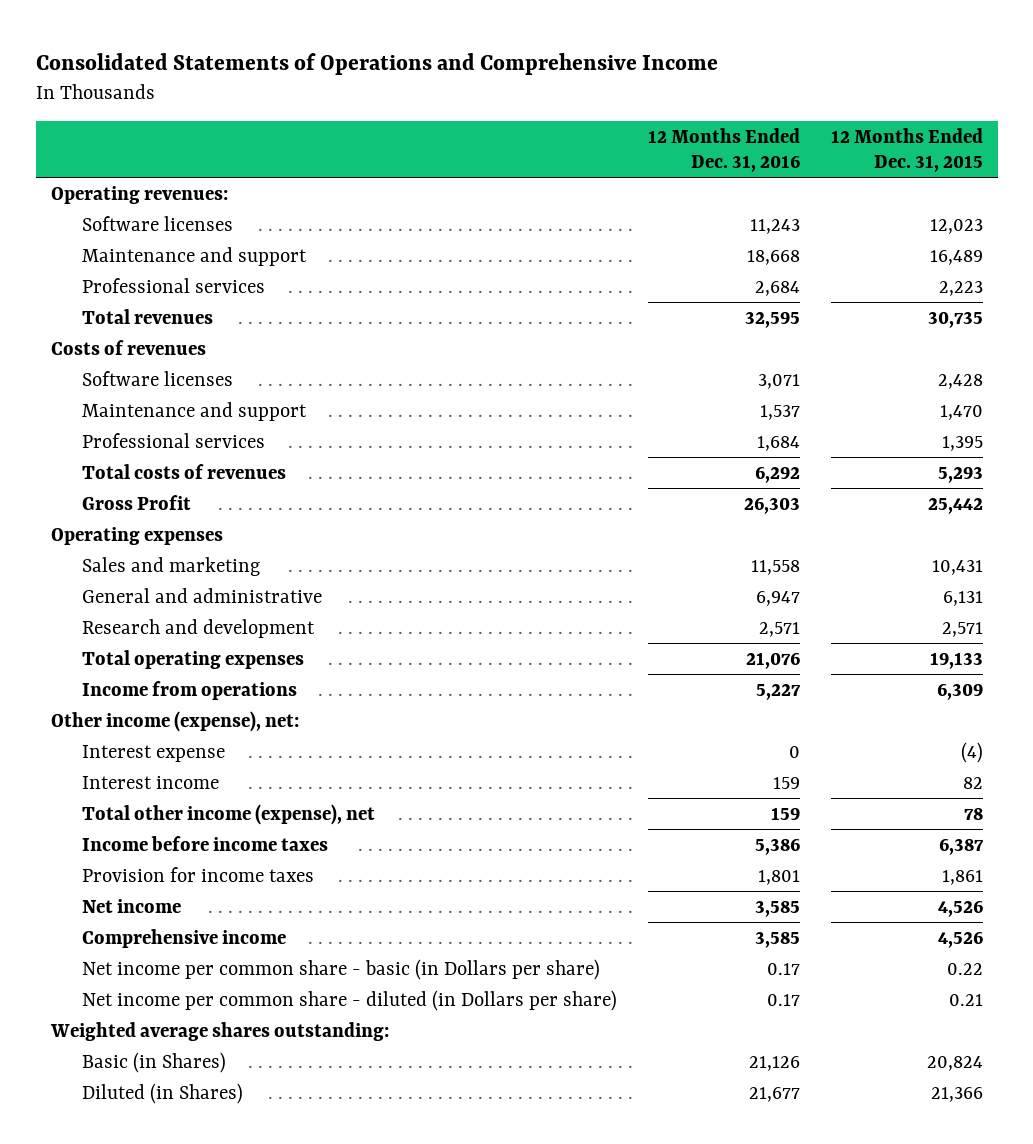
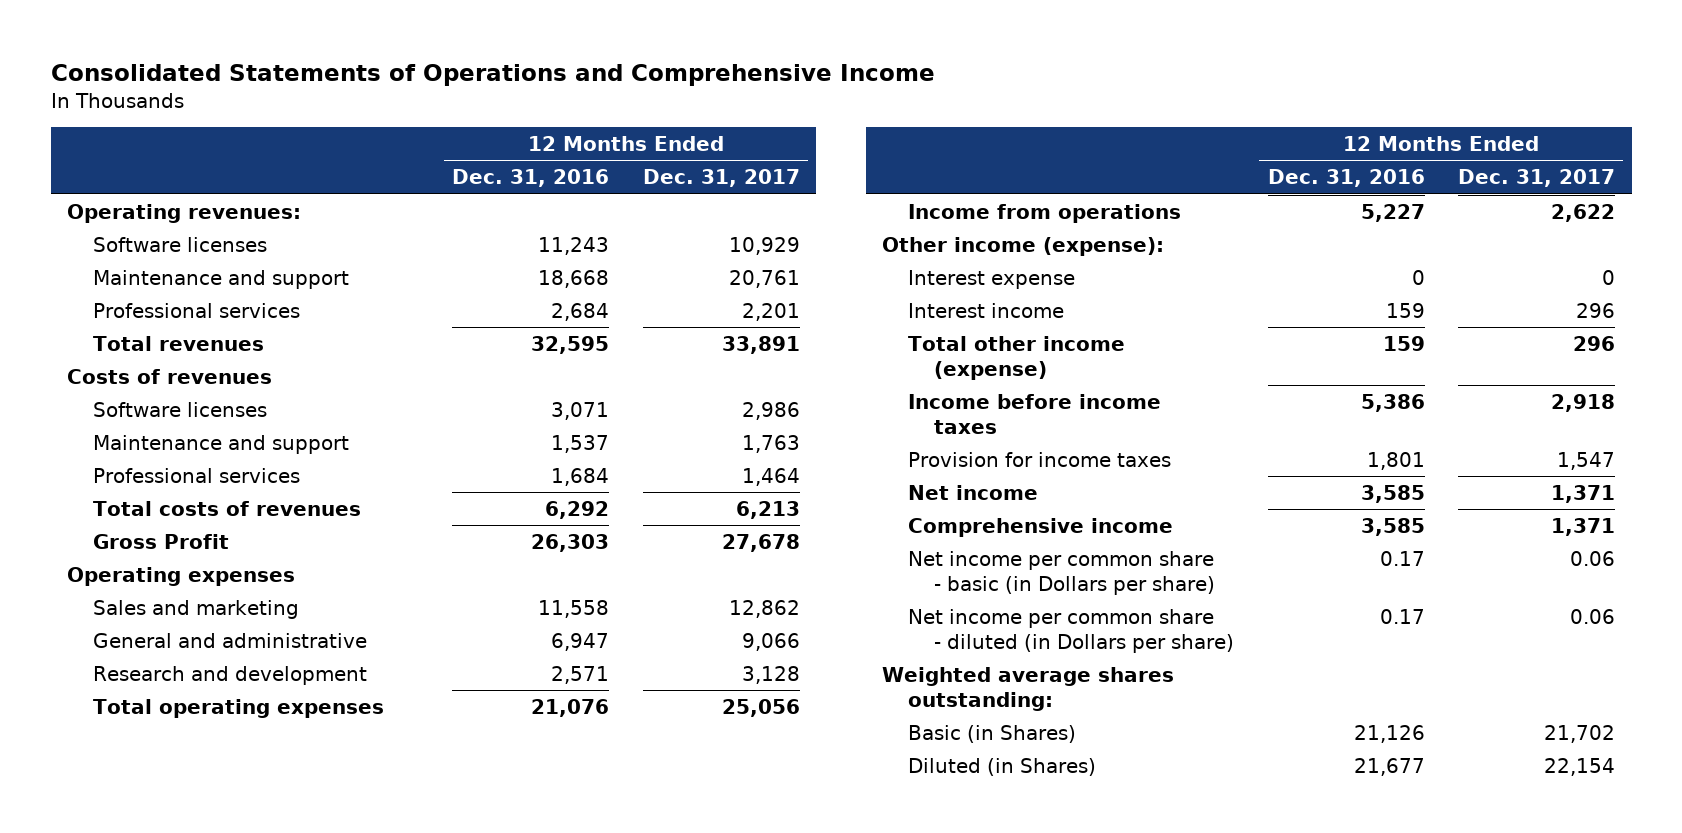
- | 12 Months Ended Dec. 31, 2016 | 12 Months Ended Dec. 31, 2015
+ | 12 Months Ended Dec. 31, 2016 | 12 Months Ended Dec. 31, 2017
- Other income (expense), net:
+ Other income (expense):
- Total other income (expense), net | 159 | 78
+ Total other income (expense) | 159 | 296

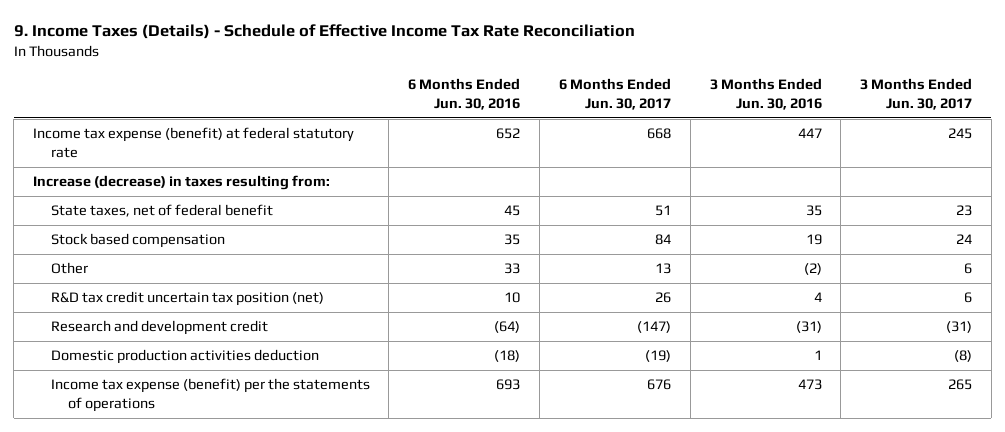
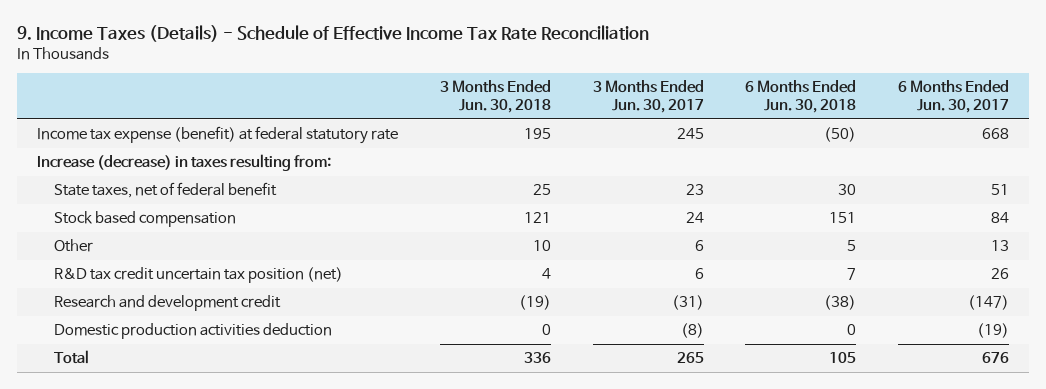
- | 6 Months Ended Jun. 30, 2016 | 6 Months Ended Jun. 30, 2017 | 3 Months Ended Jun. 30, 2016 | 3 Months Ended Jun. 30, 2017
+ | 3 Months Ended Jun. 30, 2018 | 3 Months Ended Jun. 30, 2017 | 6 Months Ended Jun. 30, 2018 | 6 Months Ended Jun. 30, 2017
- Income tax expense (benefit) per the statements of operations | 693 | 676 | 473 | 265
+ Total | 336 | 265 | 105 | 676

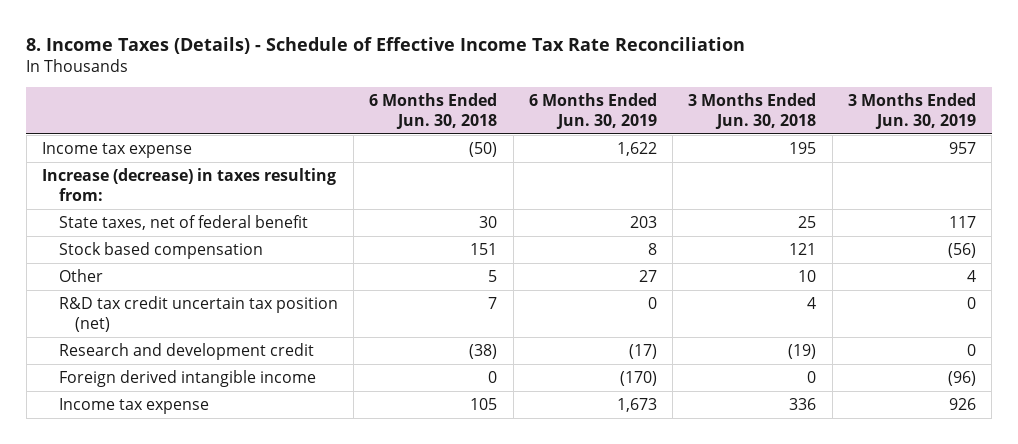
- 9. Income Taxes (Details) - Schedule of Effective Income Tax Rate Reconciliation
+ 8. Income Taxes (Details) - Schedule of Effective Income Tax Rate Reconciliation
- | 3 Months Ended Jun. 30, 2018 | 3 Months Ended Jun. 30, 2017 | 6 Months Ended Jun. 30, 2018 | 6 Months Ended Jun. 30, 2017
+ | 6 Months Ended Jun. 30, 2018 | 6 Months Ended Jun. 30, 2019 | 3 Months Ended Jun. 30, 2018 | 3 Months Ended Jun. 30, 2019
- Income tax expense (benefit) at federal statutory rate | 195 | 245 | (50) | 668
+ Income tax expense | (50) | 1,622 | 195 | 957
- Domestic production activities deduction | 0 | (8) | 0 | (19)
- Total | 336 | 265 | 105 | 676
+ Foreign derived intangible income | 0 | (170) | 0 | (96)
+ Income tax expense | 105 | 1,673 | 336 | 926

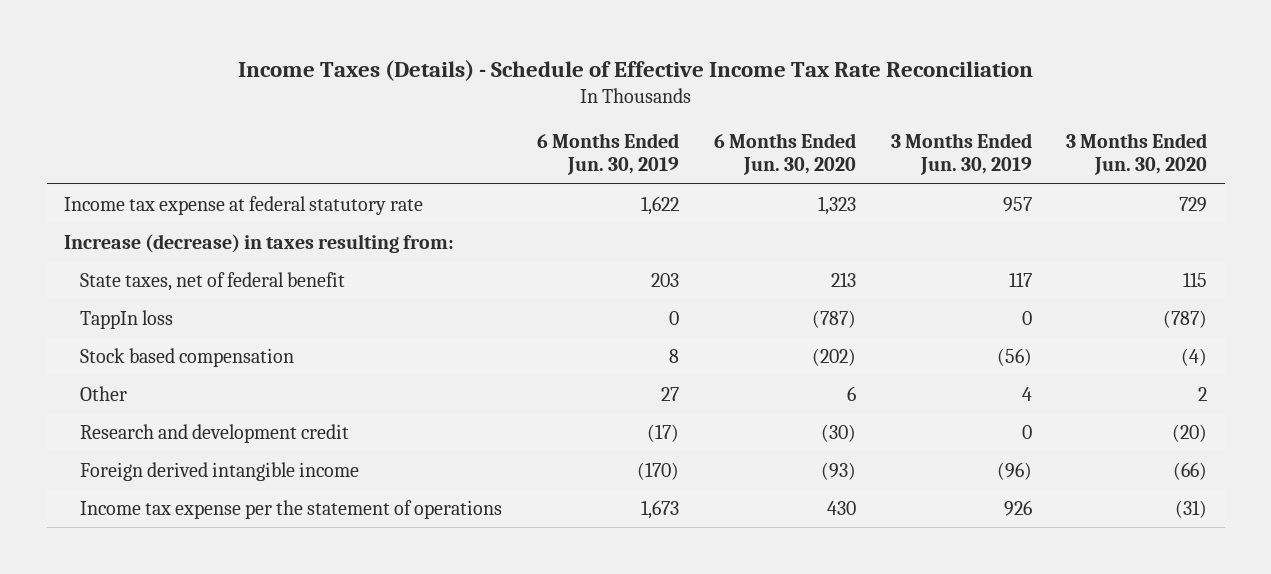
- 8. Income Taxes (Details) - Schedule of Effective Income Tax Rate Reconciliation
+ Income Taxes (Details) - Schedule of Effective Income Tax Rate Reconciliation
- | 6 Months Ended Jun. 30, 2018 | 6 Months Ended Jun. 30, 2019 | 3 Months Ended Jun. 30, 2018 | 3 Months Ended Jun. 30, 2019
+ | 6 Months Ended Jun. 30, 2019 | 6 Months Ended Jun. 30, 2020 | 3 Months Ended Jun. 30, 2019 | 3 Months Ended Jun. 30, 2020
- Income tax expense | (50) | 1,622 | 195 | 957
+ Income tax expense at federal statutory rate | 1,622 | 1,323 | 957 | 729
+ TappIn loss | 0 | (787) | 0 | (787)
- R&D tax credit uncertain tax position (net) | 7 | 0 | 4 | 0
- Income tax expense | 105 | 1,673 | 336 | 926
+ Income tax expense per the statement of operations | 1,673 | 430 | 926 | (31)

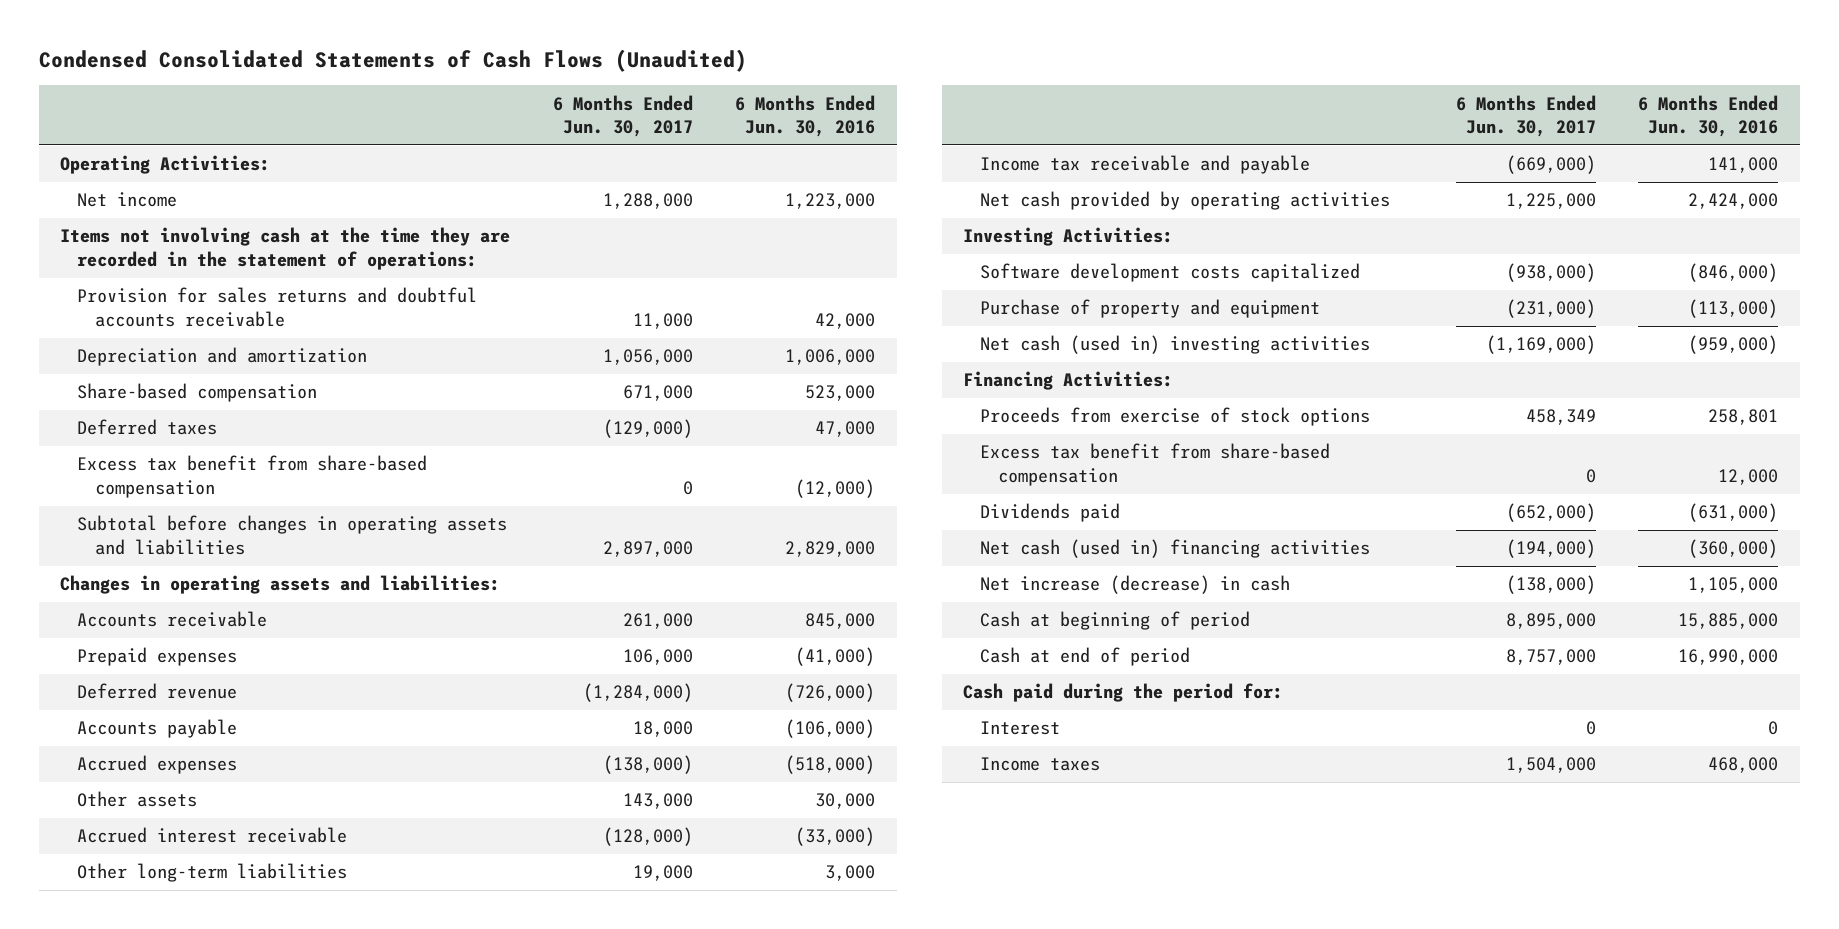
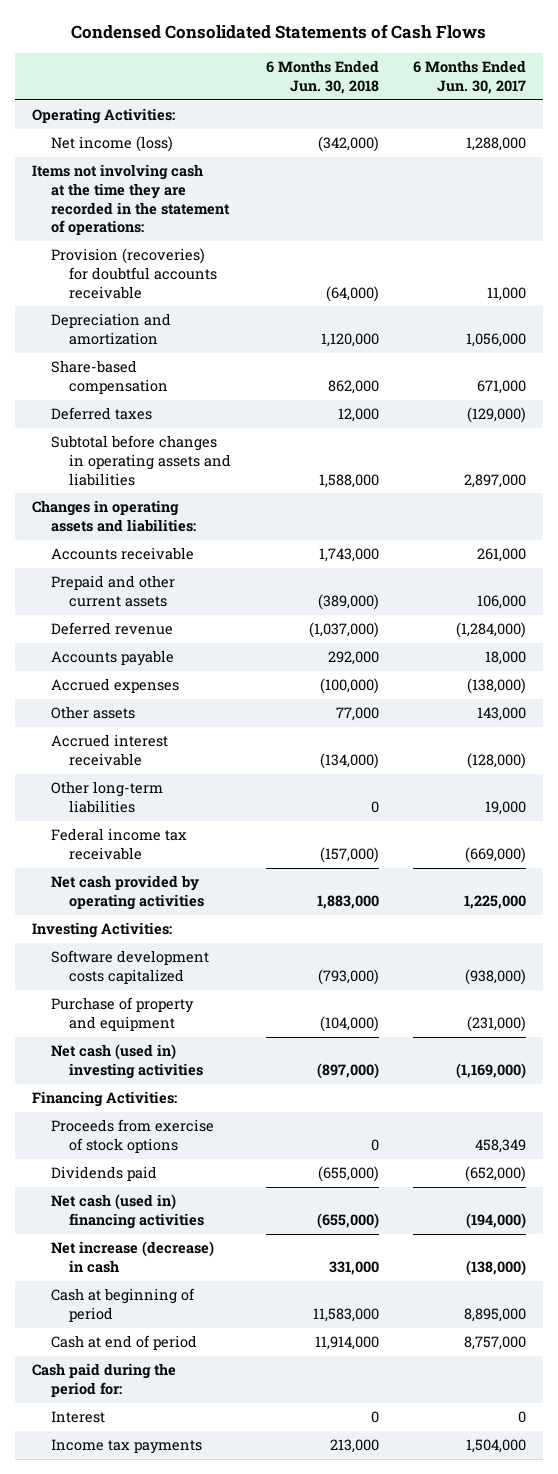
- Condensed Consolidated Statements of Cash Flows (Unaudited)
+ Condensed Consolidated Statements of Cash Flows
- | 6 Months Ended Jun. 30, 2017 | 6 Months Ended Jun. 30, 2016
+ | 6 Months Ended Jun. 30, 2018 | 6 Months Ended Jun. 30, 2017
- Net income | 1,288,000 | 1,223,000
+ Net income (loss) | (342,000) | 1,288,000
- Provision for sales returns and doubtful accounts receivable | 11,000 | 42,000
+ Provision (recoveries) for doubtful accounts receivable | (64,000) | 11,000
- Excess tax benefit from share-based compensation | 0 | (12,000)
- Prepaid expenses | 106,000 | (41,000)
+ Prepaid and other current assets | (389,000) | 106,000
- Income tax receivable and payable | (669,000) | 141,000
+ Federal income tax receivable | (157,000) | (669,000)
- Excess tax benefit from share-based compensation | 0 | 12,000
- Income taxes | 1,504,000 | 468,000
+ Income tax payments | 213,000 | 1,504,000

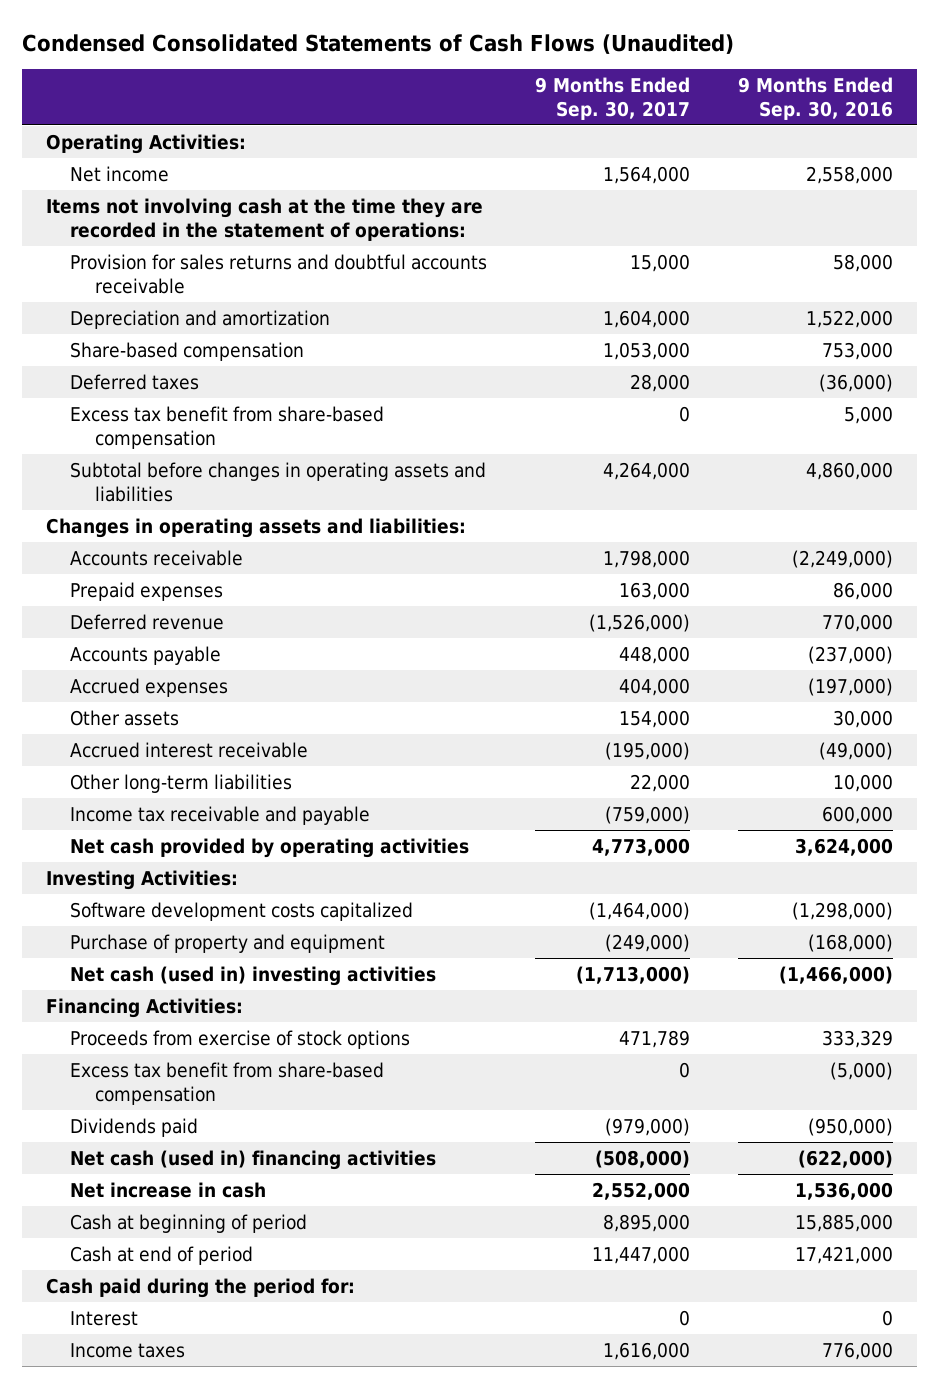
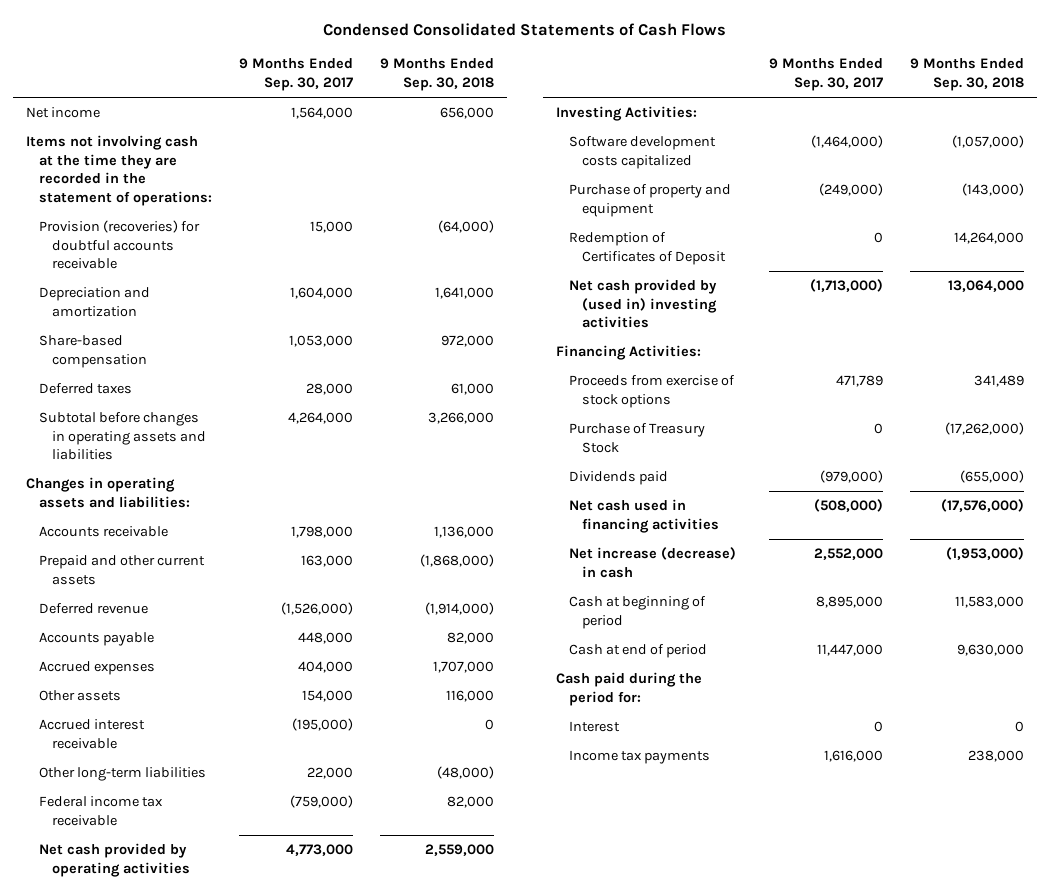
- Condensed Consolidated Statements of Cash Flows (Unaudited)
+ Condensed Consolidated Statements of Cash Flows
- | 9 Months Ended Sep. 30, 2017 | 9 Months Ended Sep. 30, 2016
+ | 9 Months Ended Sep. 30, 2017 | 9 Months Ended Sep. 30, 2018
- Operating Activities:
- Provision for sales returns and doubtful accounts receivable | 15,000 | 58,000
+ Provision (recoveries) for doubtful accounts receivable | 15,000 | (64,000)
- Excess tax benefit from share-based compensation | 0 | 5,000
- Prepaid expenses | 163,000 | 86,000
+ Prepaid and other current assets | 163,000 | (1,868,000)
- Income tax receivable and payable | (759,000) | 600,000
+ Federal income tax receivable | (759,000) | 82,000
- Net cash (used in) investing activities | (1,713,000) | (1,466,000)
+ Redemption of Certificates of Deposit | 0 | 14,264,000
+ Net cash provided by (used in) investing activities | (1,713,000) | 13,064,000
- Excess tax benefit from share-based compensation | 0 | (5,000)
+ Purchase of Treasury Stock | 0 | (17,262,000)
- Net cash (used in) financing activities | (508,000) | (622,000)
- Net increase in cash | 2,552,000 | 1,536,000
+ Net cash used in financing activities | (508,000) | (17,576,000)
+ Net increase (decrease) in cash | 2,552,000 | (1,953,000)
- Income taxes | 1,616,000 | 776,000
+ Income tax payments | 1,616,000 | 238,000

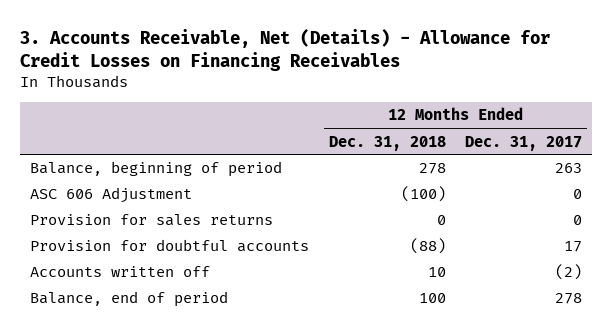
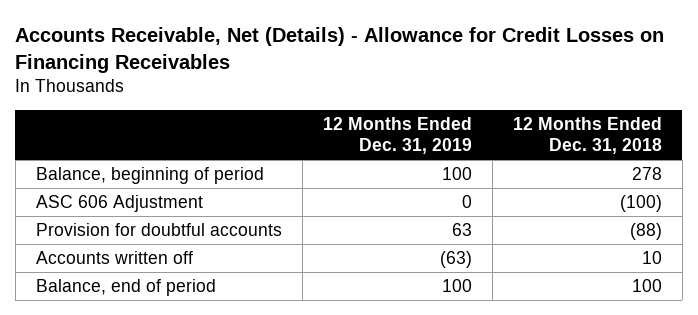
- 3. Accounts Receivable, Net (Details) - Allowance for Credit Losses on Financing Receivables
+ Accounts Receivable, Net (Details) - Allowance for Credit Losses on Financing Receivables
- | 12 Months Ended Dec. 31, 2018 | 12 Months Ended Dec. 31, 2017
+ | 12 Months Ended Dec. 31, 2019 | 12 Months Ended Dec. 31, 2018
- Provision for sales returns | 0 | 0

